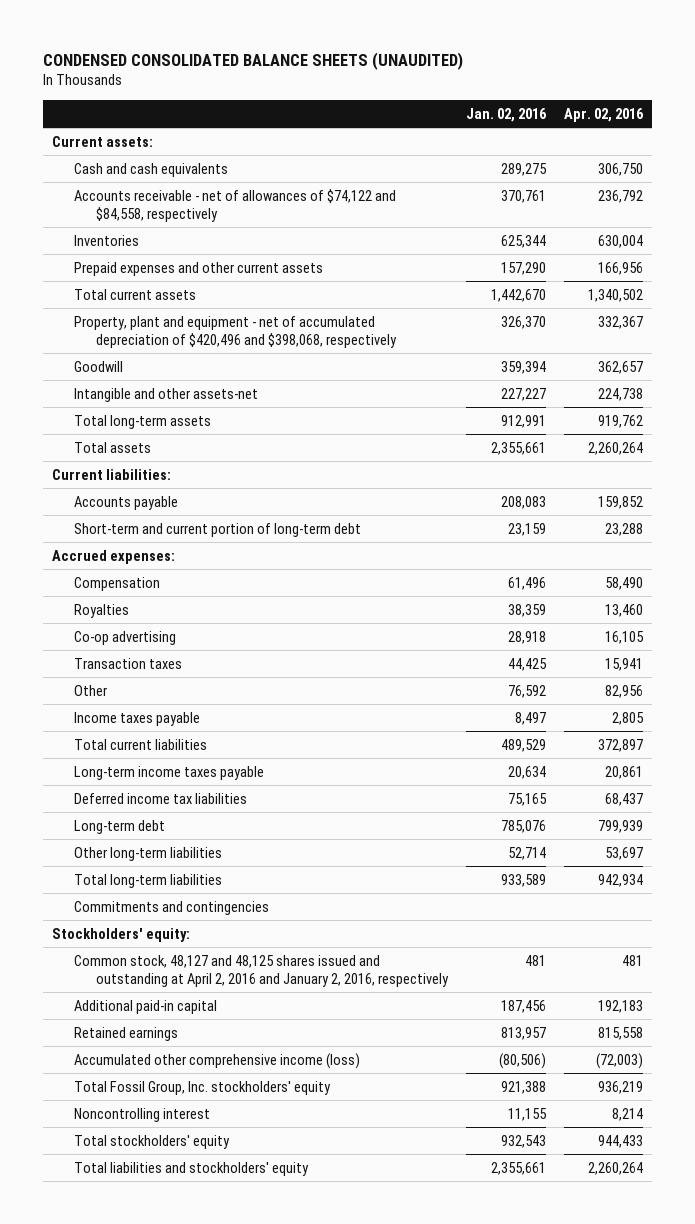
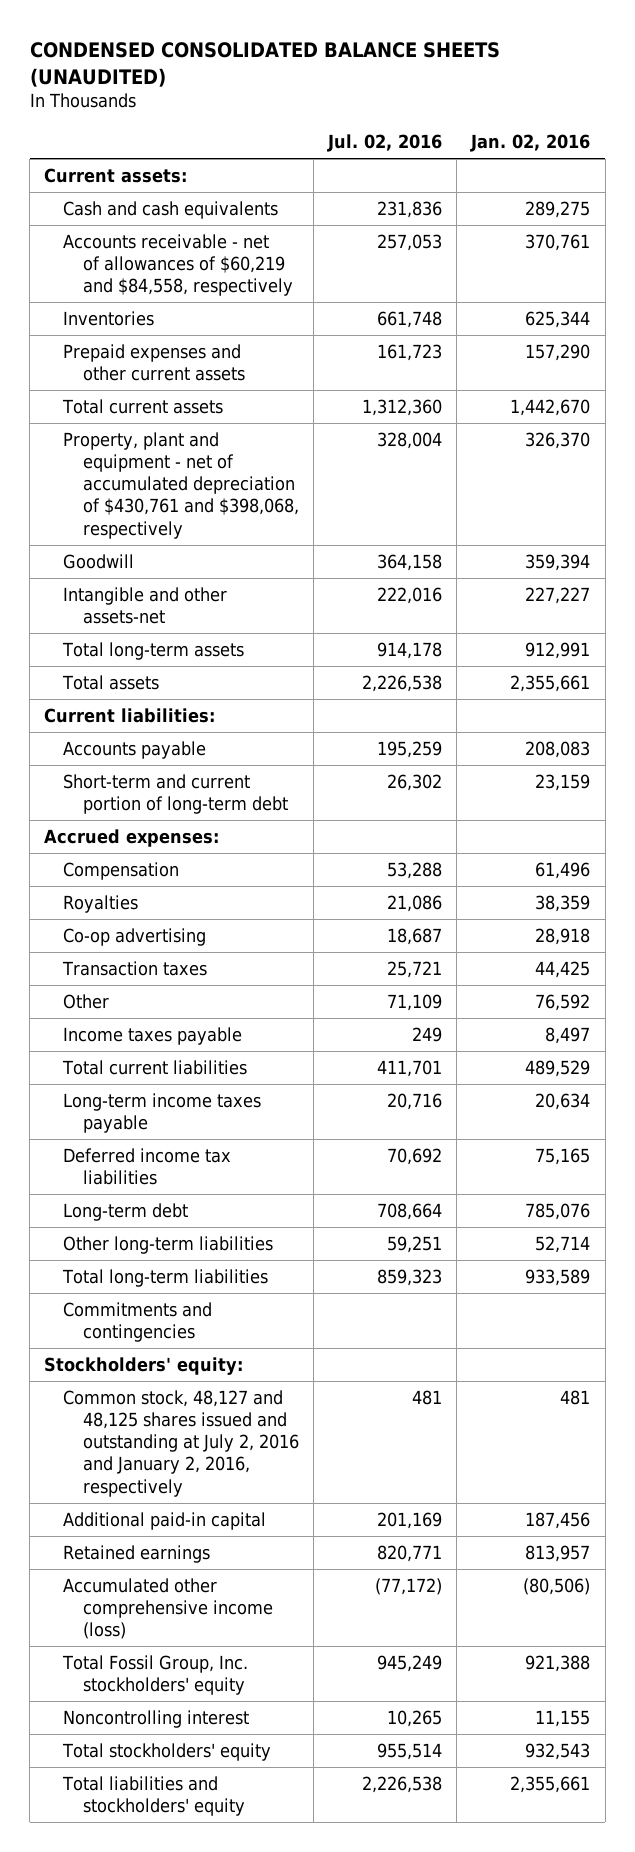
- | Jan. 02, 2016 | Apr. 02, 2016
+ | Jul. 02, 2016 | Jan. 02, 2016
- Accounts receivable - net of allowances of $74,122 and $84,558, respectively | 370,761 | 236,792
+ Accounts receivable - net of allowances of $60,219 and $84,558, respectively | 257,053 | 370,761
- Property, plant and equipment - net of accumulated depreciation of $420,496 and $398,068, respectively | 326,370 | 332,367
+ Property, plant and equipment - net of accumulated depreciation of $430,761 and $398,068, respectively | 328,004 | 326,370
- Common stock, 48,127 and 48,125 shares issued and outstanding at April 2, 2016 and January 2, 2016, respectively | 481 | 481
+ Common stock, 48,127 and 48,125 shares issued and outstanding at July 2, 2016 and January 2, 2016, respectively | 481 | 481

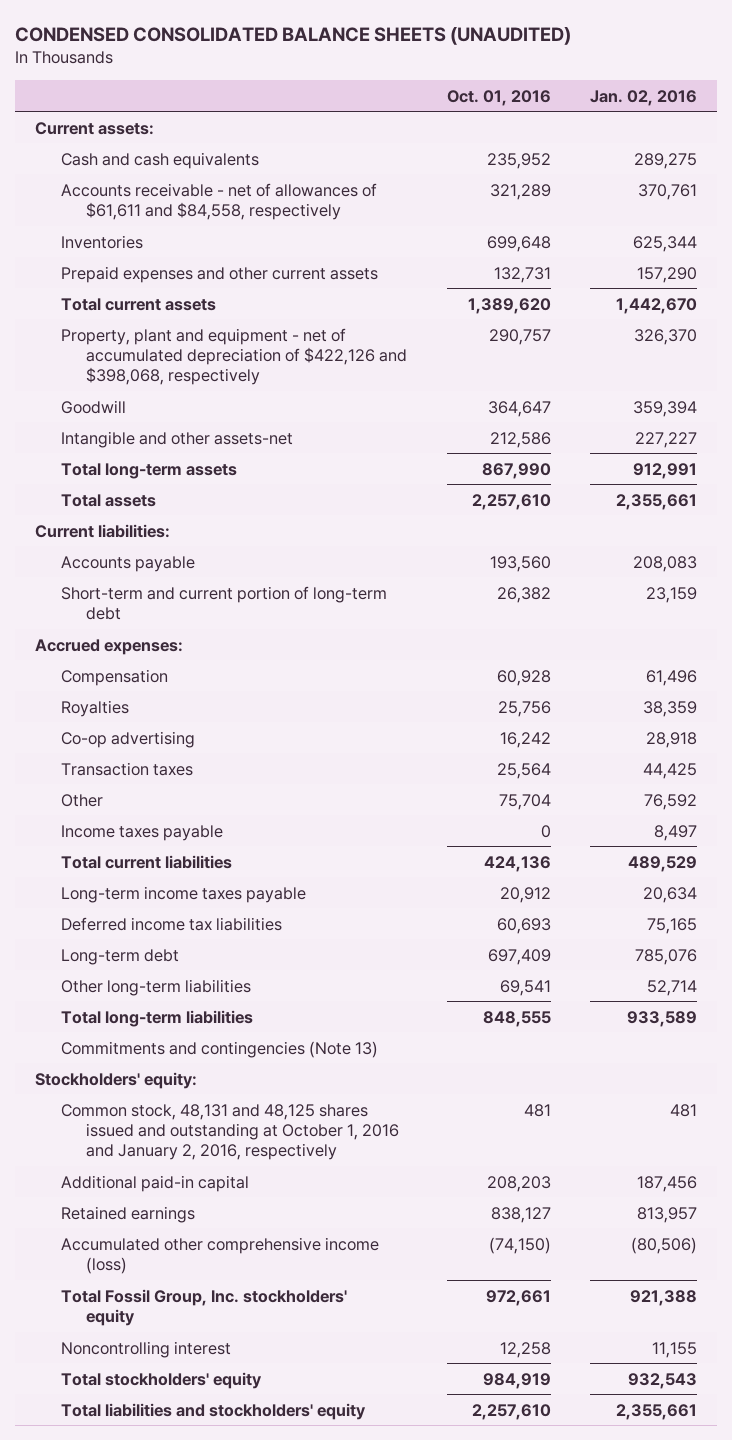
- | Jul. 02, 2016 | Jan. 02, 2016
+ | Oct. 01, 2016 | Jan. 02, 2016
- Accounts receivable - net of allowances of $60,219 and $84,558, respectively | 257,053 | 370,761
+ Accounts receivable - net of allowances of $61,611 and $84,558, respectively | 321,289 | 370,761
- Property, plant and equipment - net of accumulated depreciation of $430,761 and $398,068, respectively | 328,004 | 326,370
+ Property, plant and equipment - net of accumulated depreciation of $422,126 and $398,068, respectively | 290,757 | 326,370
- Commitments and contingencies
+ Commitments and contingencies (Note 13)
- Common stock, 48,127 and 48,125 shares issued and outstanding at July 2, 2016 and January 2, 2016, respectively | 481 | 481
+ Common stock, 48,131 and 48,125 shares issued and outstanding at October 1, 2016 and January 2, 2016, respectively | 481 | 481

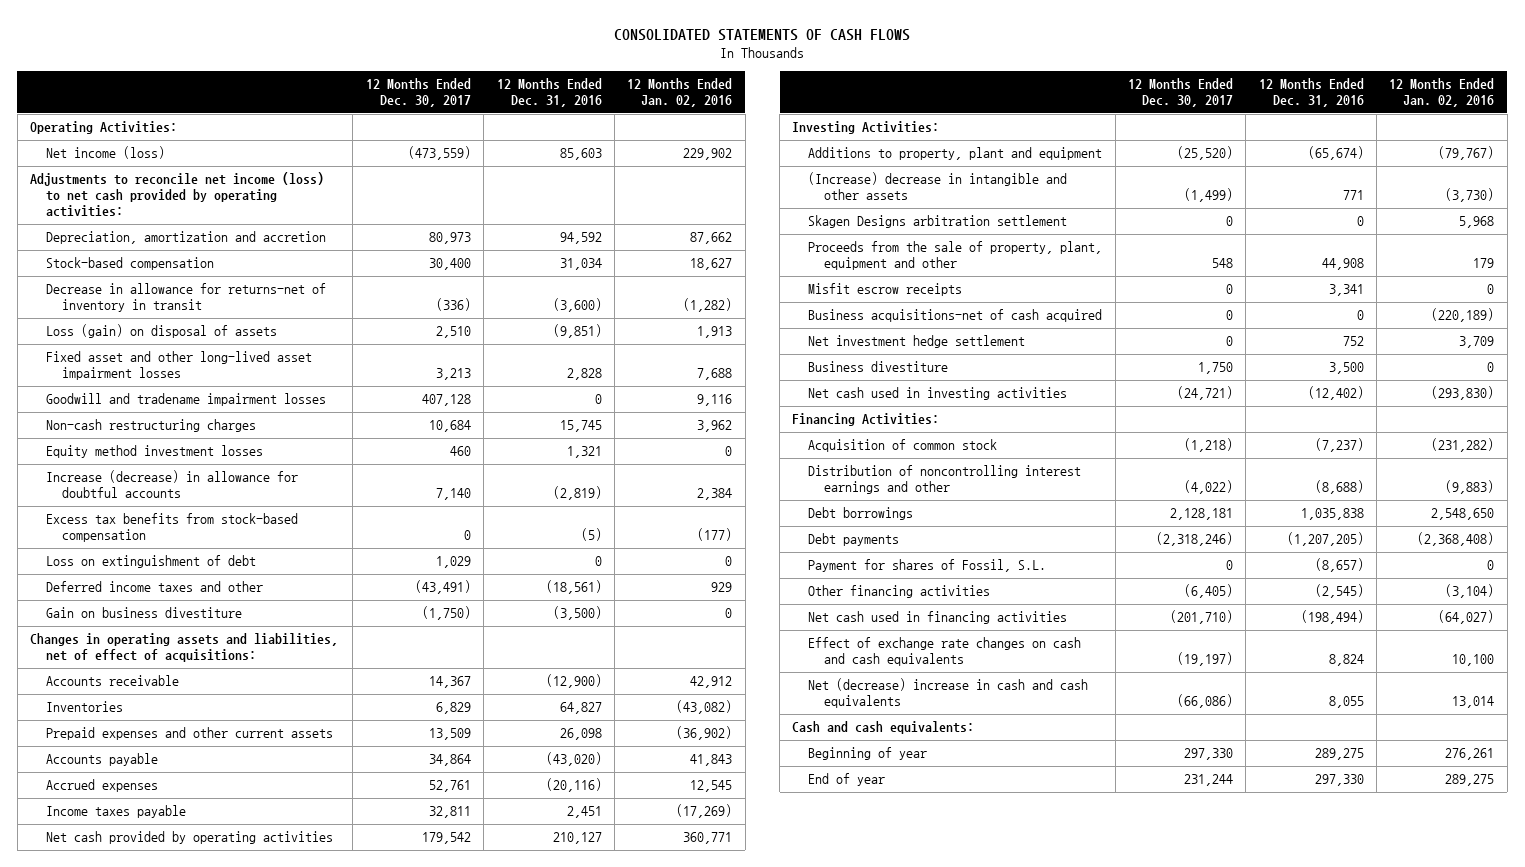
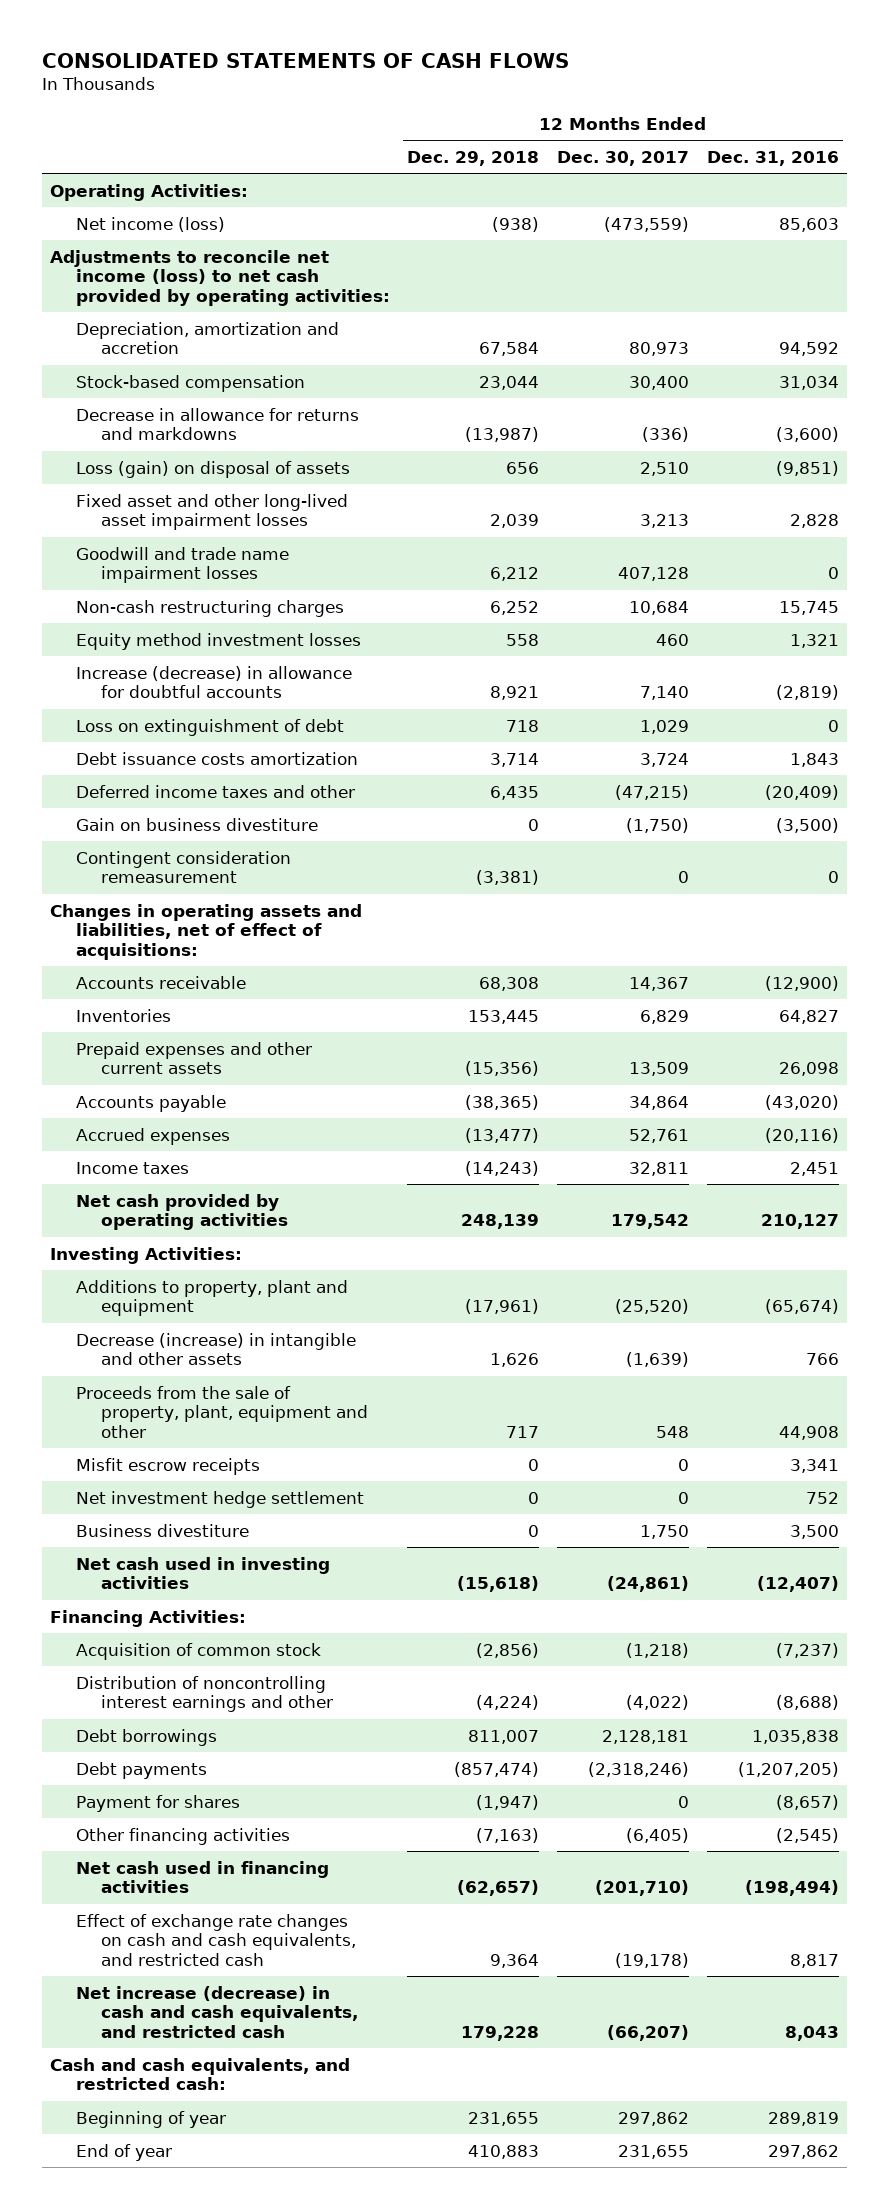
- | 12 Months Ended Dec. 30, 2017 | 12 Months Ended Dec. 31, 2016 | 12 Months Ended Jan. 02, 2016
+ | 12 Months Ended Dec. 29, 2018 | 12 Months Ended Dec. 30, 2017 | 12 Months Ended Dec. 31, 2016
- Decrease in allowance for returns-net of inventory in transit | (336) | (3,600) | (1,282)
+ Decrease in allowance for returns and markdowns | (13,987) | (336) | (3,600)
- Goodwill and tradename impairment losses | 407,128 | 0 | 9,116
+ Goodwill and trade name impairment losses | 6,212 | 407,128 | 0
- Excess tax benefits from stock-based compensation | 0 | (5) | (177)
- Deferred income taxes and other | (43,491) | (18,561) | 929
+ Debt issuance costs amortization | 3,714 | 3,724 | 1,843
+ Deferred income taxes and other | 6,435 | (47,215) | (20,409)
+ Contingent consideration remeasurement | (3,381) | 0 | 0
- Income taxes payable | 32,811 | 2,451 | (17,269)
+ Income taxes | (14,243) | 32,811 | 2,451
- (Increase) decrease in intangible and other assets | (1,499) | 771 | (3,730)
- Skagen Designs arbitration settlement | 0 | 0 | 5,968
+ Decrease (increase) in intangible and other assets | 1,626 | (1,639) | 766
- Business acquisitions-net of cash acquired | 0 | 0 | (220,189)
- Net cash used in investing activities | (24,721) | (12,402) | (293,830)
+ Net cash used in investing activities | (15,618) | (24,861) | (12,407)
- Payment for shares of Fossil, S.L. | 0 | (8,657) | 0
+ Payment for shares | (1,947) | 0 | (8,657)
- Effect of exchange rate changes on cash and cash equivalents | (19,197) | 8,824 | 10,100
- Net (decrease) increase in cash and cash equivalents | (66,086) | 8,055 | 13,014
- Cash and cash equivalents:
- Beginning of year | 297,330 | 289,275 | 276,261
- End of year | 231,244 | 297,330 | 289,275
+ Effect of exchange rate changes on cash and cash equivalents, and restricted cash | 9,364 | (19,178) | 8,817
+ Net increase (decrease) in cash and cash equivalents, and restricted cash | 179,228 | (66,207) | 8,043
+ Cash and cash equivalents, and restricted cash:
+ Beginning of year | 231,655 | 297,862 | 289,819
+ End of year | 410,883 | 231,655 | 297,862

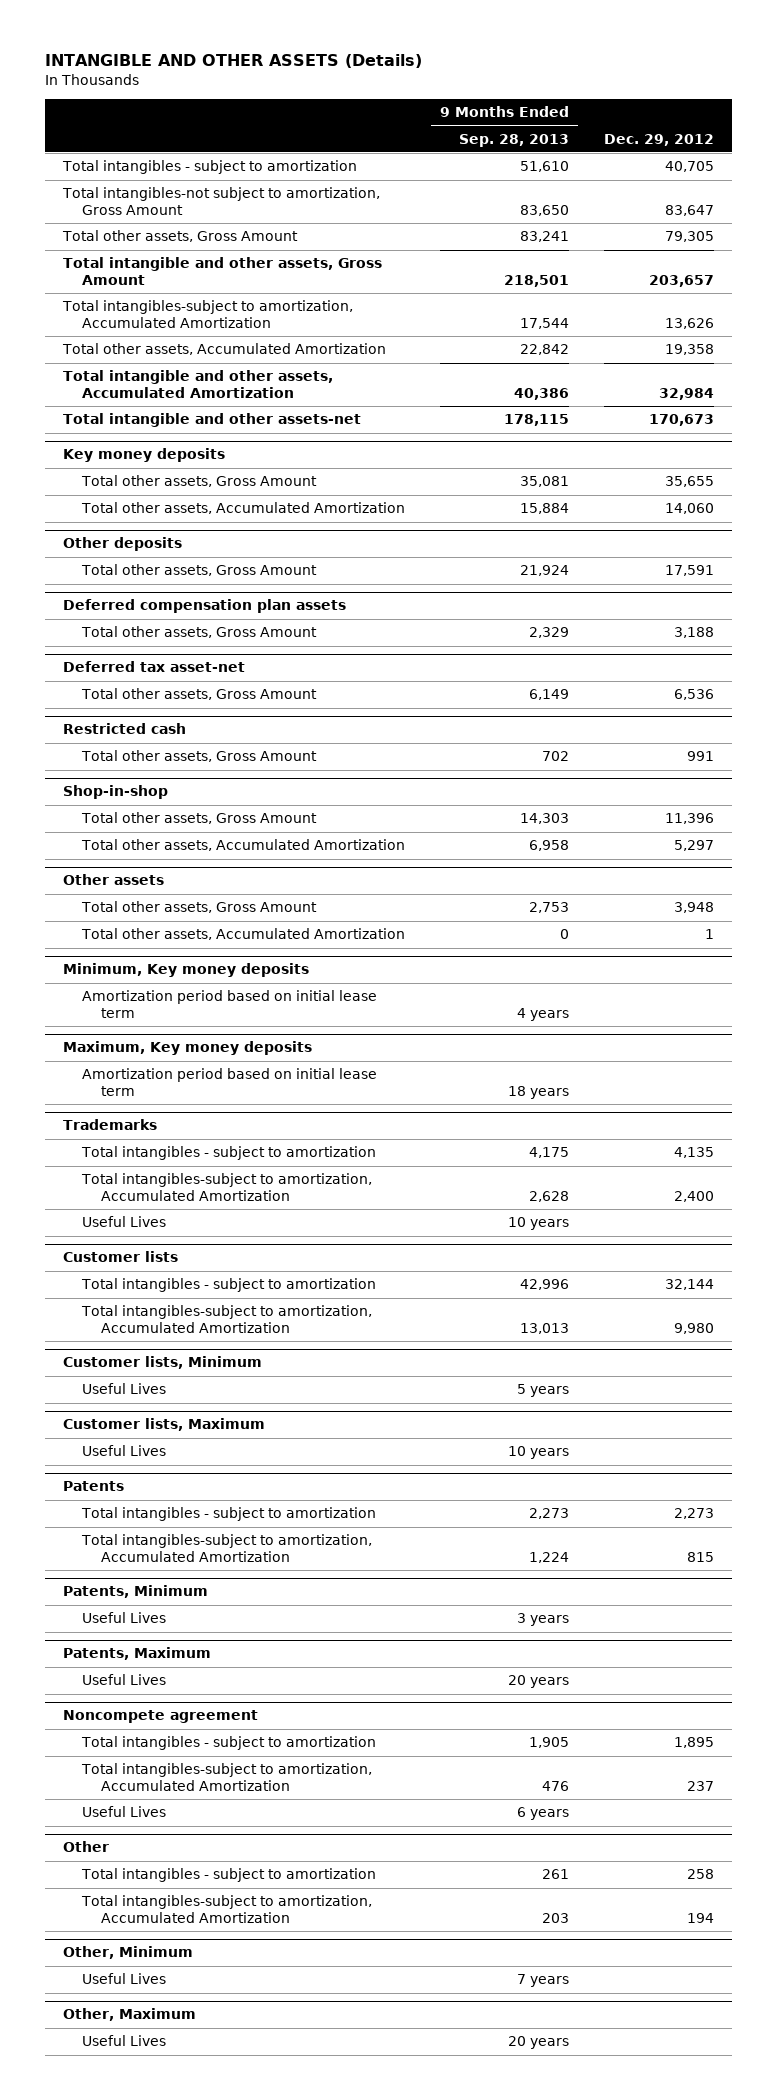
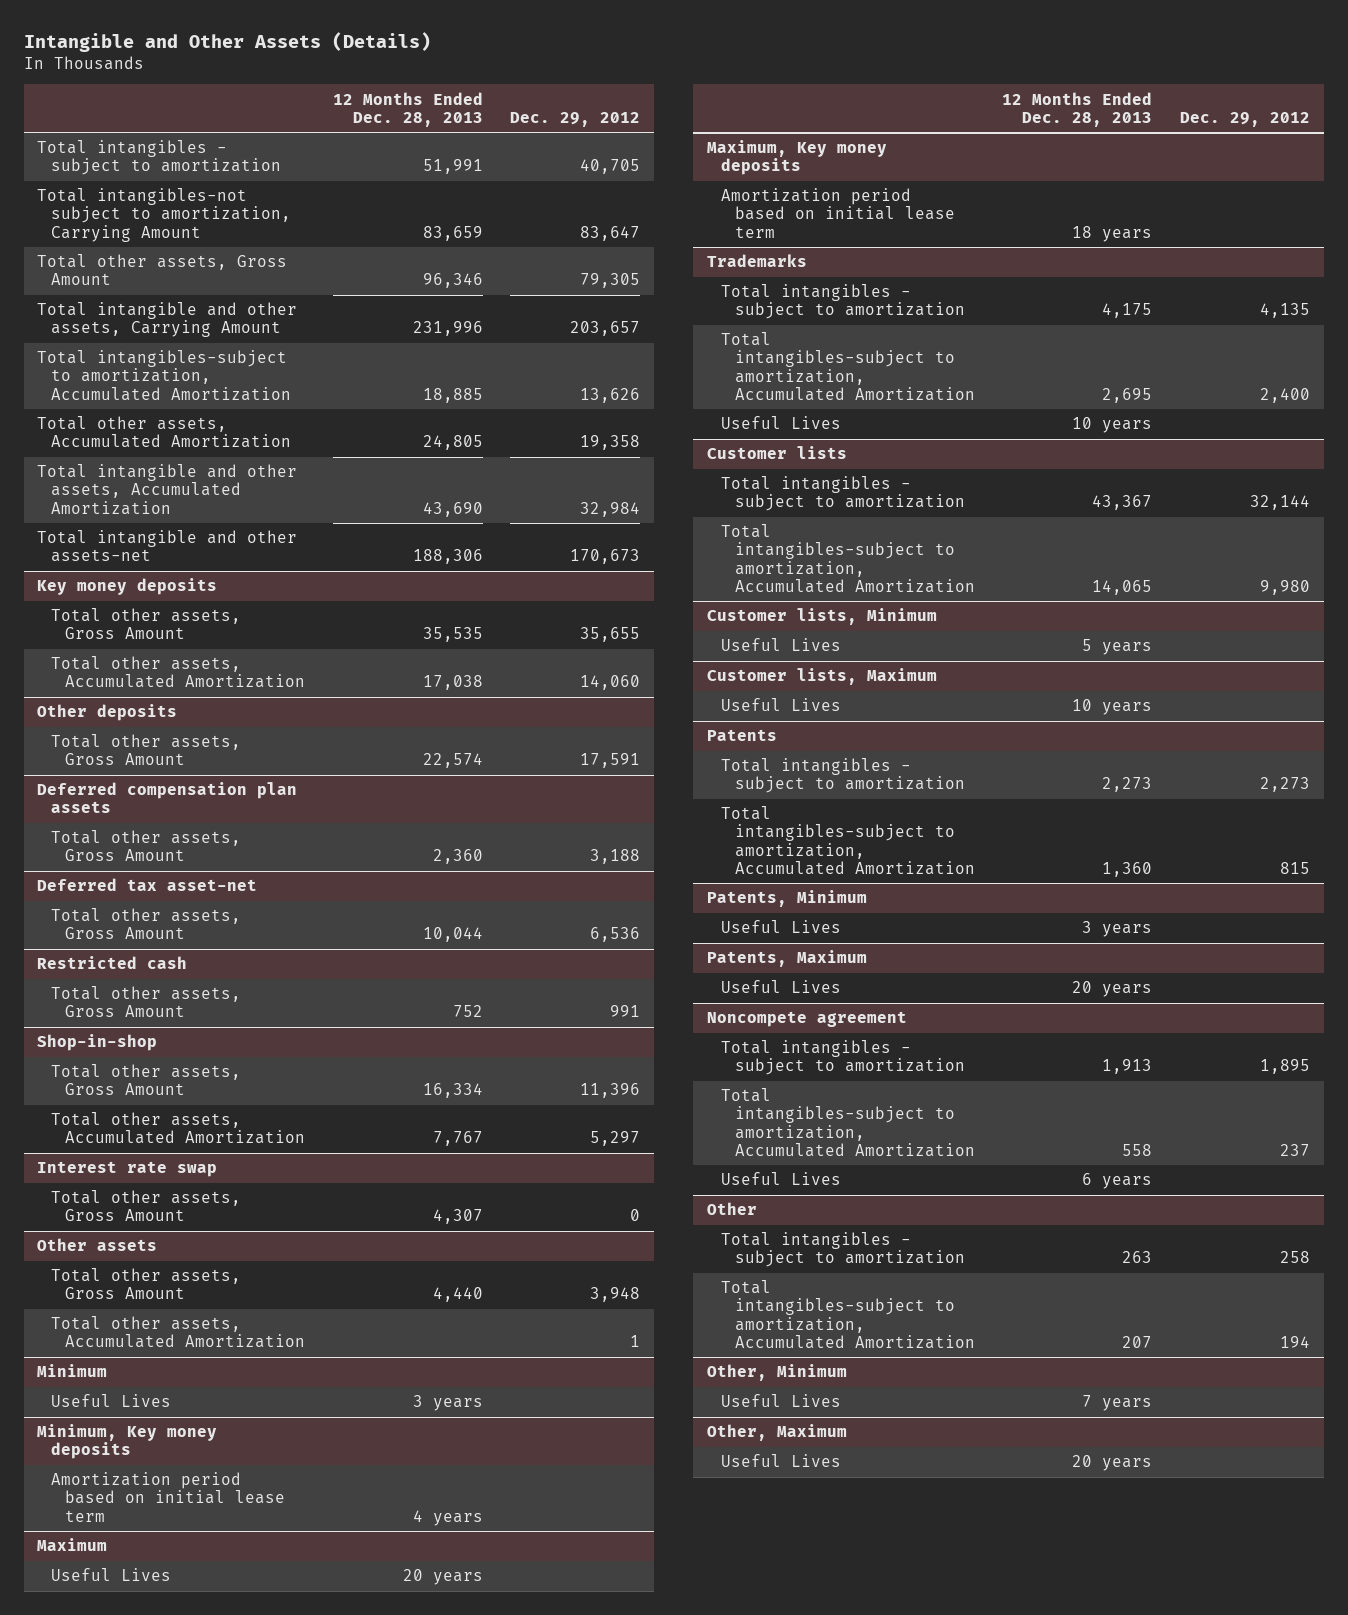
- INTANGIBLE AND OTHER ASSETS (Details)
+ Intangible and Other Assets (Details)
- | 9 Months Ended Sep. 28, 2013 | Dec. 29, 2012
+ | 12 Months Ended Dec. 28, 2013 | Dec. 29, 2012
- Total intangibles-not subject to amortization, Gross Amount | 83,650 | 83,647
+ Total intangibles-not subject to amortization, Carrying Amount | 83,659 | 83,647
- Total intangible and other assets, Gross Amount | 218,501 | 203,657
+ Total intangible and other assets, Carrying Amount | 231,996 | 203,657
+ Interest rate swap
+ Total other assets, Gross Amount | 4,307 | 0
+ Minimum
+ Useful Lives | 3 years |
+ Maximum
+ Useful Lives | 20 years |

